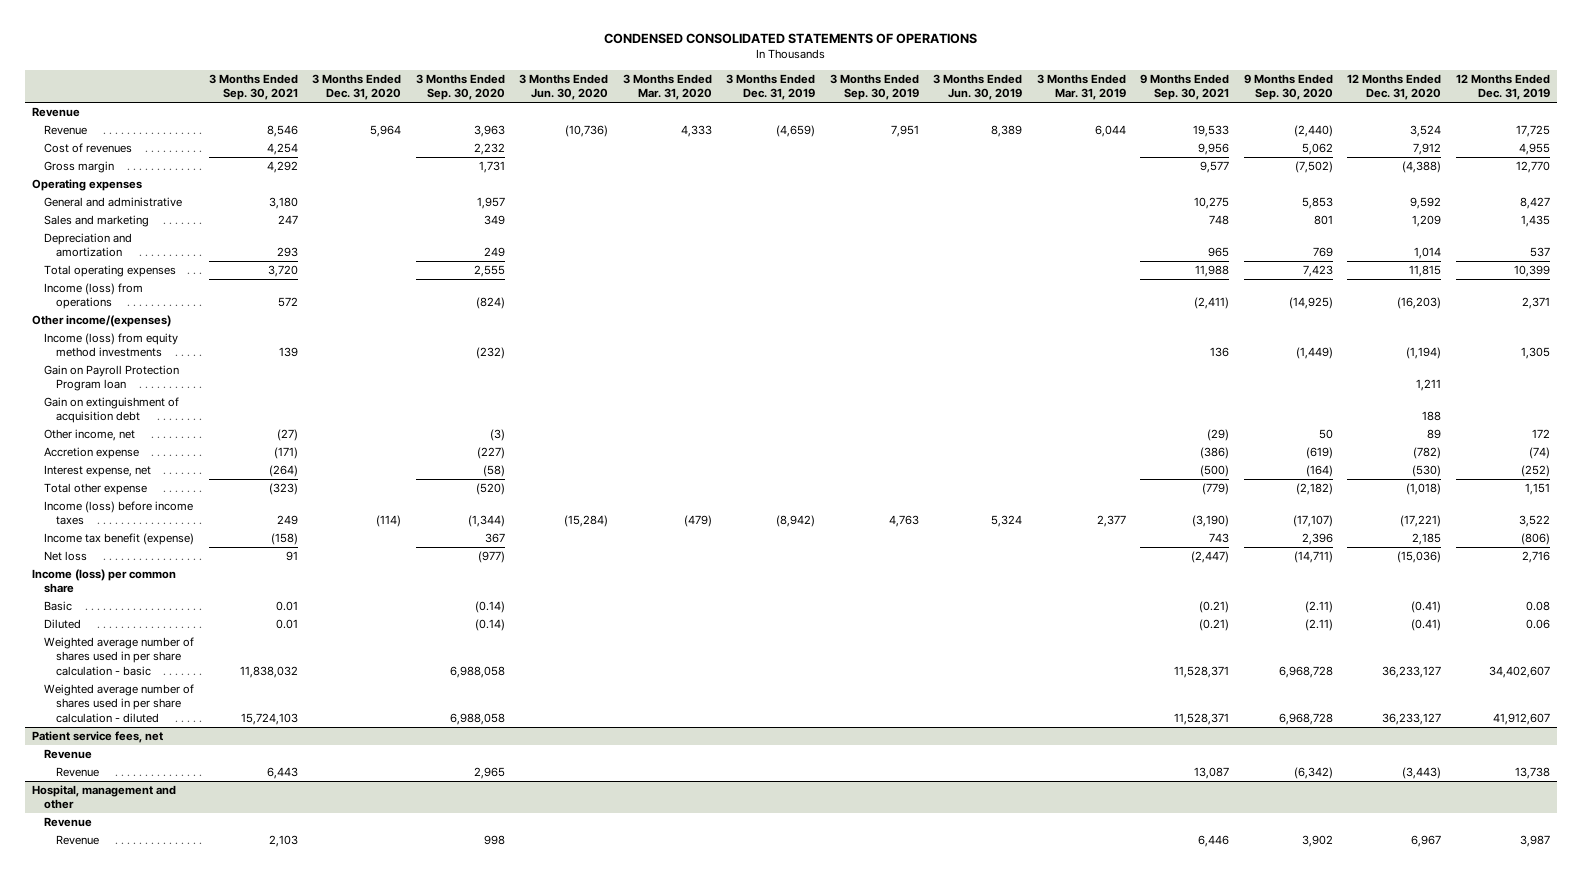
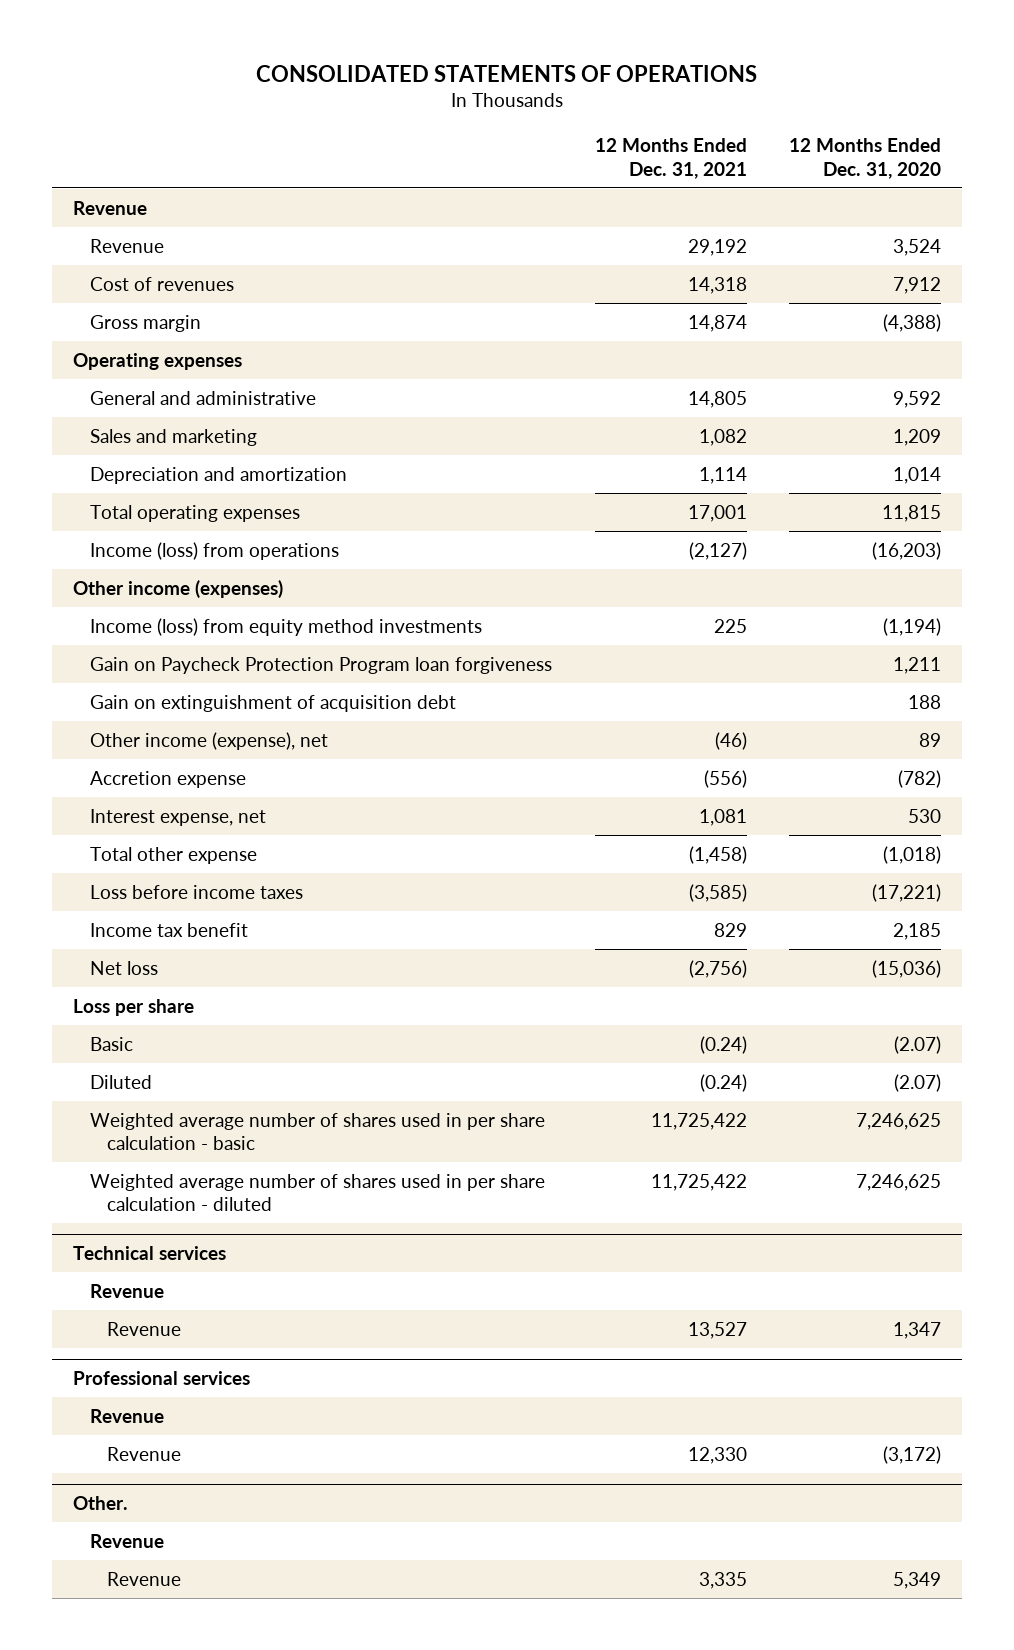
- CONDENSED CONSOLIDATED STATEMENTS OF OPERATIONS
+ CONSOLIDATED STATEMENTS OF OPERATIONS
- | 3 Months Ended Sep. 30, 2021 | 3 Months Ended Dec. 31, 2020 | 3 Months Ended Sep. 30, 2020 | 3 Months Ended Jun. 30, 2020 | 3 Months Ended Mar. 31, 2020 | 3 Months Ended Dec. 31, 2019 | 3 Months Ended Sep. 30, 2019 | 3 Months Ended Jun. 30, 2019 | 3 Months Ended Mar. 31, 2019 | 9 Months Ended Sep. 30, 2021 | 9 Months Ended Sep. 30, 2020 | 12 Months Ended Dec. 31, 2020 | 12 Months Ended Dec. 31, 2019
+ | 12 Months Ended Dec. 31, 2021 | 12 Months Ended Dec. 31, 2020
- Other income/(expenses)
+ Other income (expenses)
- Gain on Payroll Protection Program loan | | | | | | | | | | | | 1,211 |
+ Gain on Paycheck Protection Program loan forgiveness | | 1,211
- Other income, net | (27) | | (3) | | | | | | | (29) | 50 | 89 | 172
+ Other income (expense), net | (46) | 89
- Interest expense, net | (264) | | (58) | | | | | | | (500) | (164) | (530) | (252)
+ Interest expense, net | 1,081 | 530
- Income (loss) before income taxes | 249 | (114) | (1,344) | (15,284) | (479) | (8,942) | 4,763 | 5,324 | 2,377 | (3,190) | (17,107) | (17,221) | 3,522
- Income tax benefit (expense) | (158) | | 367 | | | | | | | 743 | 2,396 | 2,185 | (806)
+ Loss before income taxes | (3,585) | (17,221)
+ Income tax benefit | 829 | 2,185
- Income (loss) per common share
- Basic | 0.01 | | (0.14) | | | | | | | (0.21) | (2.11) | (0.41) | 0.08
- Diluted | 0.01 | | (0.14) | | | | | | | (0.21) | (2.11) | (0.41) | 0.06
- Weighted average number of shares used in per share calculation - basic | 11,838,032 | | 6,988,058 | | | | | | | 11,528,371 | 6,968,728 | 36,233,127 | 34,402,607
- Weighted average number of shares used in per share calculation - diluted | 15,724,103 | | 6,988,058 | | | | | | | 11,528,371 | 6,968,728 | 36,233,127 | 41,912,607
- Patient service fees, net
+ Loss per share
+ Basic | (0.24) | (2.07)
+ Diluted | (0.24) | (2.07)
+ Weighted average number of shares used in per share calculation - basic | 11,725,422 | 7,246,625
+ Weighted average number of shares used in per share calculation - diluted | 11,725,422 | 7,246,625
+ Technical services
- Revenue | 6,443 | | 2,965 | | | | | | | 13,087 | (6,342) | (3,443) | 13,738
- Hospital, management and other
+ Revenue | 13,527 | 1,347
+ Professional services
- Revenue | 2,103 | | 998 | | | | | | | 6,446 | 3,902 | 6,967 | 3,987
+ Revenue | 12,330 | (3,172)
+ Other.
+ Revenue
+ Revenue | 3,335 | 5,349

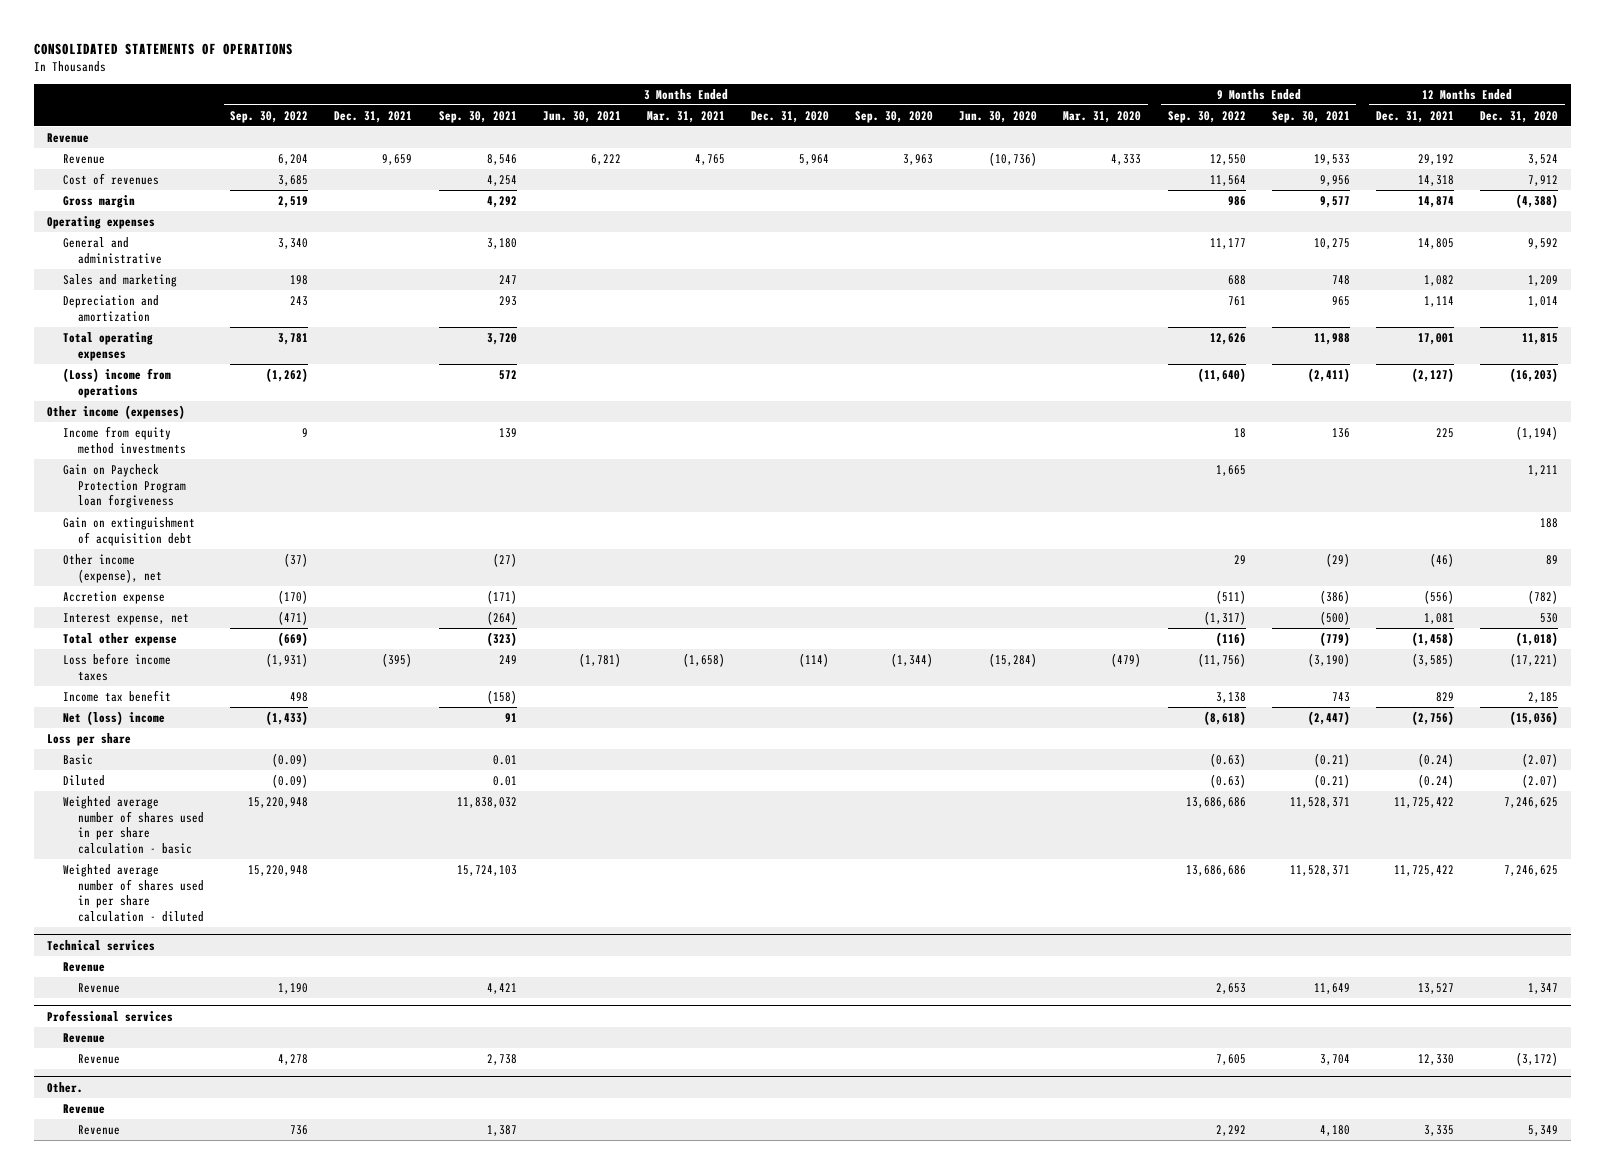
- | 12 Months Ended Dec. 31, 2021 | 12 Months Ended Dec. 31, 2020
+ | 3 Months Ended Sep. 30, 2022 | 3 Months Ended Dec. 31, 2021 | 3 Months Ended Sep. 30, 2021 | 3 Months Ended Jun. 30, 2021 | 3 Months Ended Mar. 31, 2021 | 3 Months Ended Dec. 31, 2020 | 3 Months Ended Sep. 30, 2020 | 3 Months Ended Jun. 30, 2020 | 3 Months Ended Mar. 31, 2020 | 9 Months Ended Sep. 30, 2022 | 9 Months Ended Sep. 30, 2021 | 12 Months Ended Dec. 31, 2021 | 12 Months Ended Dec. 31, 2020
- Income (loss) from operations | (2,127) | (16,203)
+ (Loss) income from operations | (1,262) | | 572 | | | | | | | (11,640) | (2,411) | (2,127) | (16,203)
- Income (loss) from equity method investments | 225 | (1,194)
+ Income from equity method investments | 9 | | 139 | | | | | | | 18 | 136 | 225 | (1,194)
- Net loss | (2,756) | (15,036)
+ Net (loss) income | (1,433) | | 91 | | | | | | | (8,618) | (2,447) | (2,756) | (15,036)

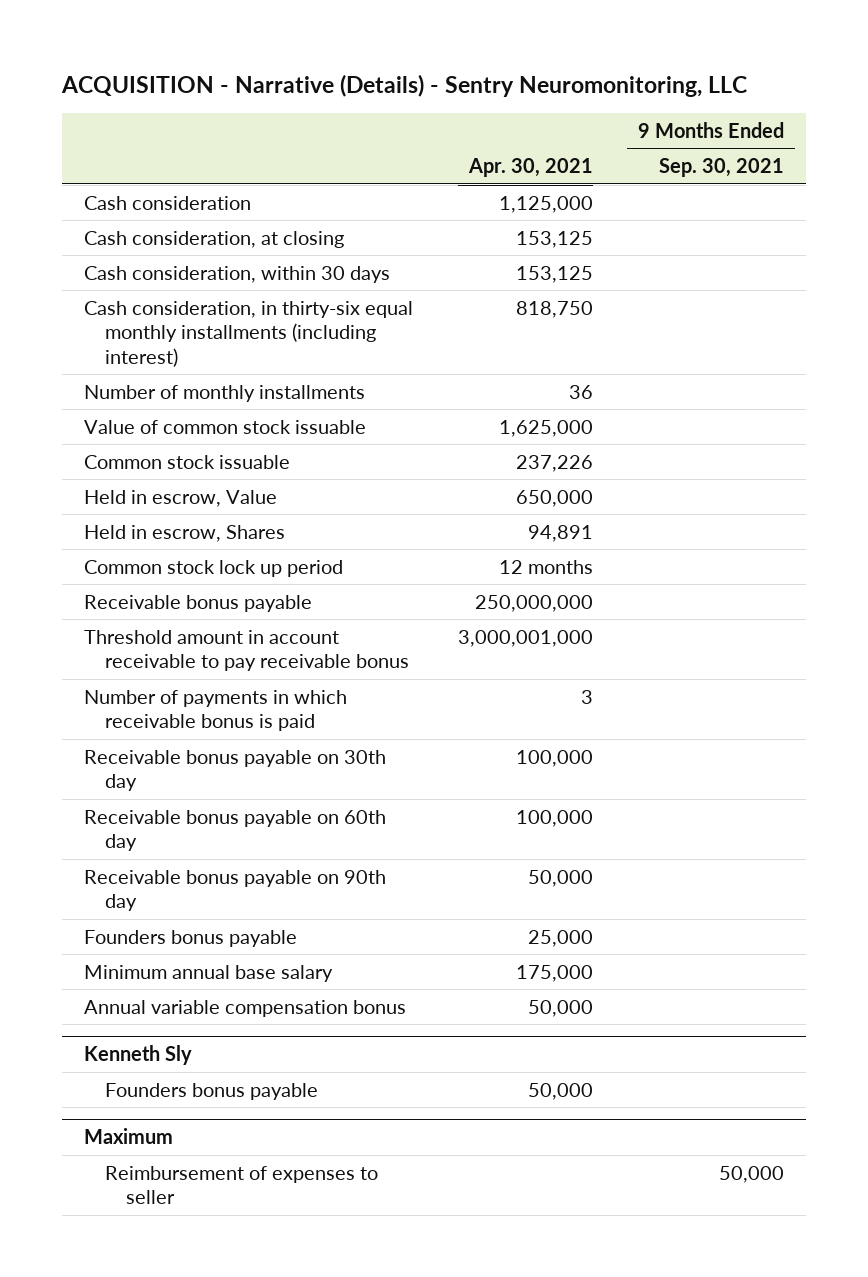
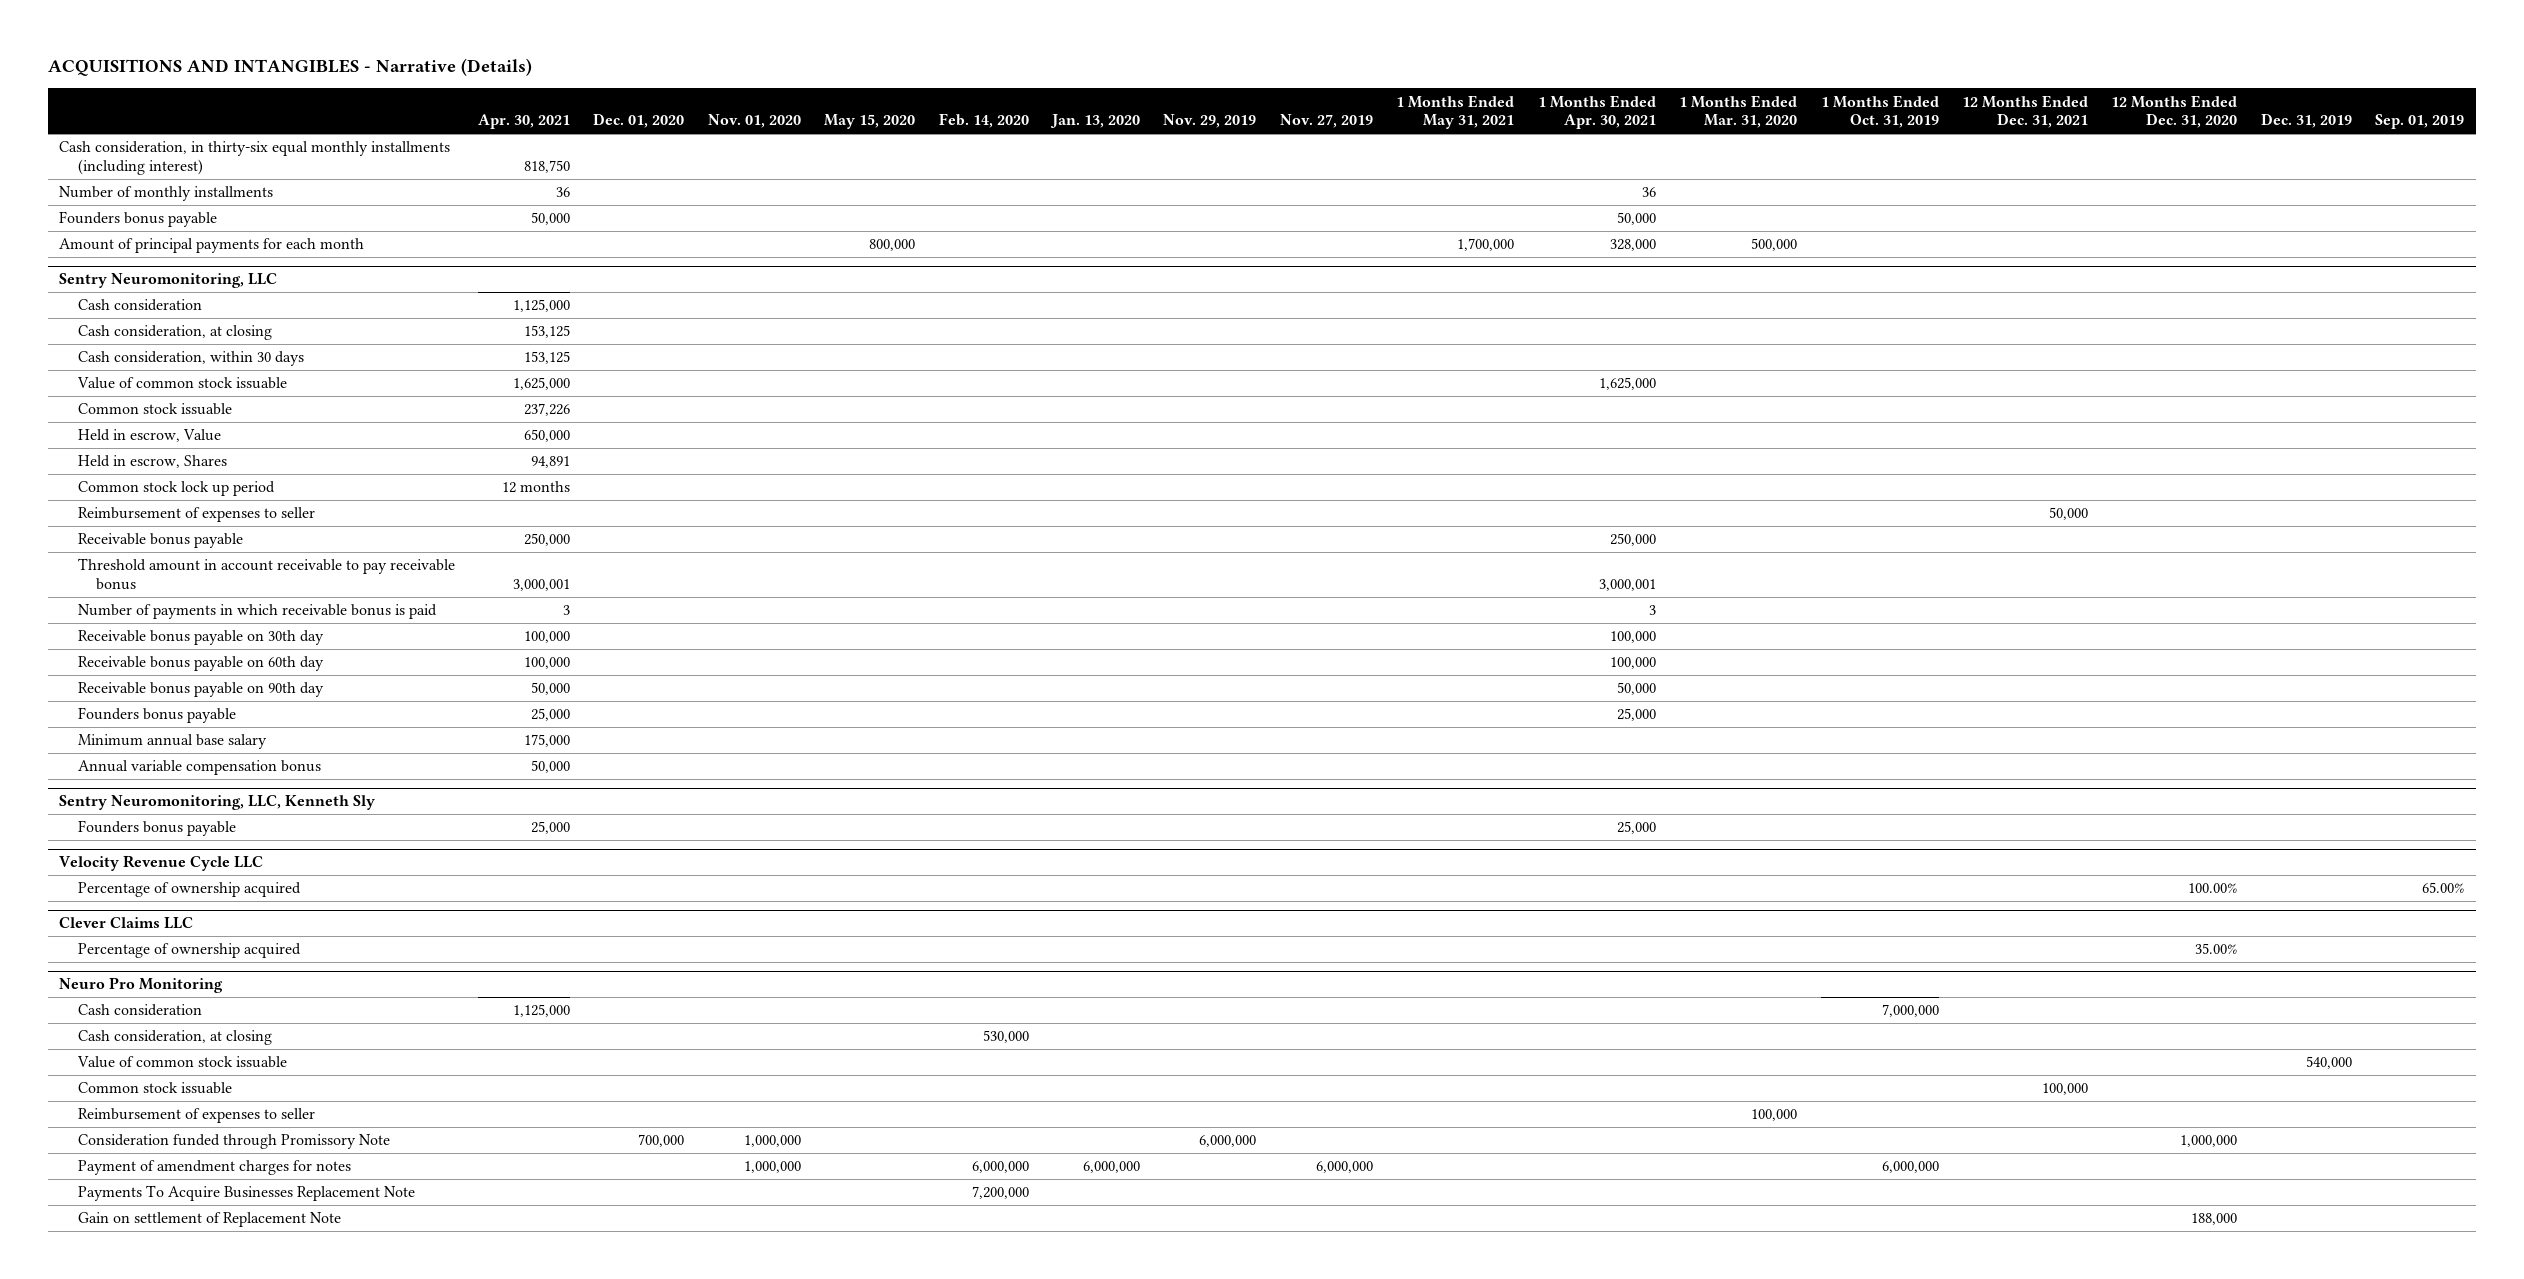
- ACQUISITION - Narrative (Details) - Sentry Neuromonitoring, LLC
+ ACQUISITIONS AND INTANGIBLES - Narrative (Details)
- | Apr. 30, 2021 | 9 Months Ended Sep. 30, 2021
+ | Apr. 30, 2021 | Dec. 01, 2020 | Nov. 01, 2020 | May 15, 2020 | Feb. 14, 2020 | Jan. 13, 2020 | Nov. 29, 2019 | Nov. 27, 2019 | 1 Months Ended May 31, 2021 | 1 Months Ended Apr. 30, 2021 | 1 Months Ended Mar. 31, 2020 | 1 Months Ended Oct. 31, 2019 | 12 Months Ended Dec. 31, 2021 | 12 Months Ended Dec. 31, 2020 | Dec. 31, 2019 | Sep. 01, 2019
moved up: Cash consideration, in thirty-six equal monthly installments (including interest) | 818,750 | | | | | | | | | | | | | | |
moved up: Number of monthly installments | 36 | | | | | | | | | 36 | | | | | |
+ Founders bonus payable | 50,000 | | | | | | | | | 50,000 | | | | | |
+ Amount of principal payments for each month | | | | 800,000 | | | | | 1,700,000 | 328,000 | 500,000 | | | | |
+ Sentry Neuromonitoring, LLC
- Receivable bonus payable | 250,000,000 |
- Threshold amount in account receivable to pay receivable bonus | 3,000,001,000 |
+ Reimbursement of expenses to seller | | | | | | | | | | | | | 50,000 | | |
+ Receivable bonus payable | 250,000 | | | | | | | | | 250,000 | | | | | |
+ Threshold amount in account receivable to pay receivable bonus | 3,000,001 | | | | | | | | | 3,000,001 | | | | | |
- Kenneth Sly
- Founders bonus payable | 50,000 |
- Maximum
+ Sentry Neuromonitoring, LLC, Kenneth Sly
+ Founders bonus payable | 25,000 | | | | | | | | | 25,000 | | | | | |
+ Velocity Revenue Cycle LLC
+ Percentage of ownership acquired | | | | | | | | | | | | | | 100.00% | | 65.00%
+ Clever Claims LLC
+ Percentage of ownership acquired | | | | | | | | | | | | | | 35.00% | |
+ Neuro Pro Monitoring
+ Cash consideration | 1,125,000 | | | | | | | | | | | 7,000,000 | | | |
+ Cash consideration, at closing | | | | | 530,000 | | | | | | | | | | |
+ Value of common stock issuable | | | | | | | | | | | | | | | 540,000 |
+ Common stock issuable | | | | | | | | | | | | | 100,000 | | |
+ Consideration funded through Promissory Note | | 700,000 | 1,000,000 | | | | 6,000,000 | | | | | | | 1,000,000 | |
+ Payment of amendment charges for notes | | | 1,000,000 | | 6,000,000 | 6,000,000 | | 6,000,000 | | | | 6,000,000 | | | |
+ Payments To Acquire Businesses Replacement Note | | | | | 7,200,000 | | | | | | | | | | |
+ Gain on settlement of Replacement Note | | | | | | | | | | | | | | 188,000 | |

